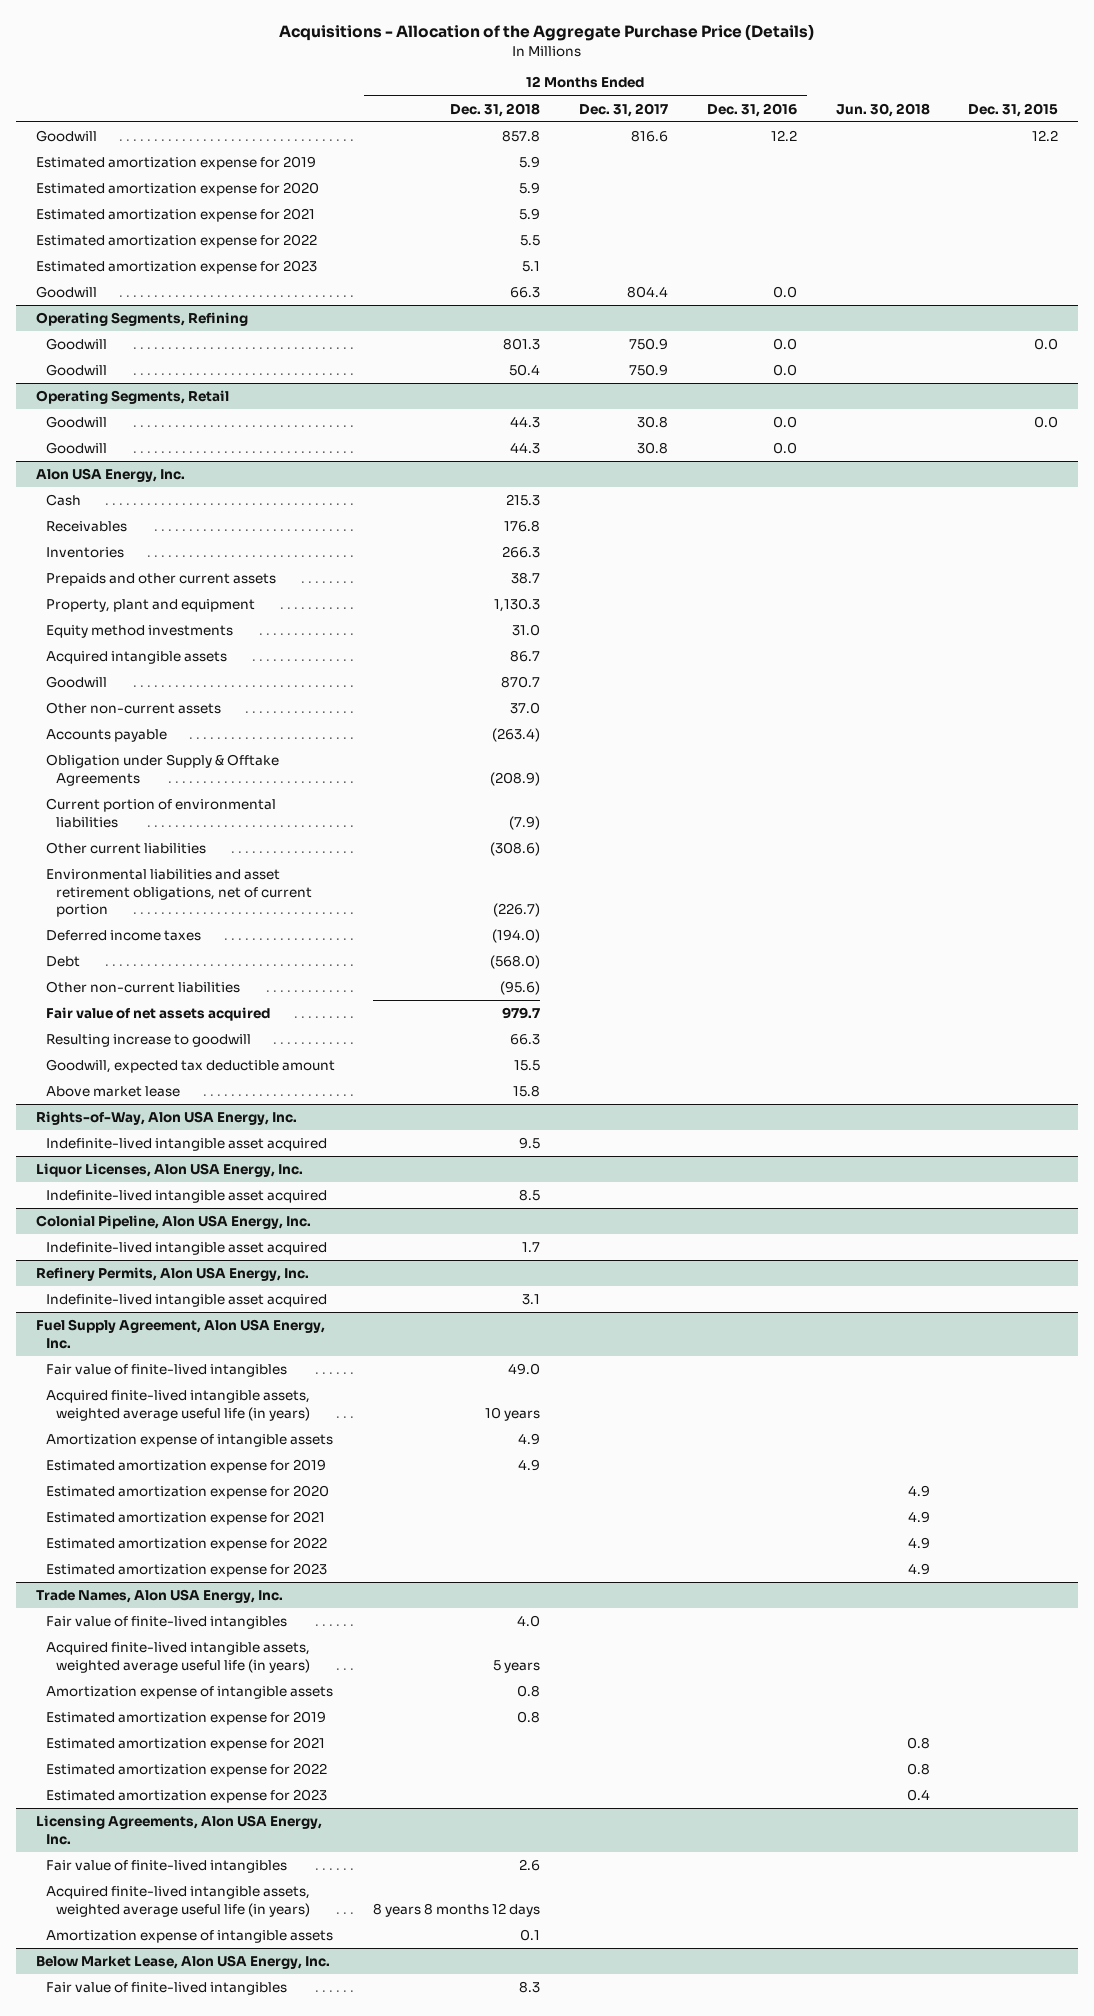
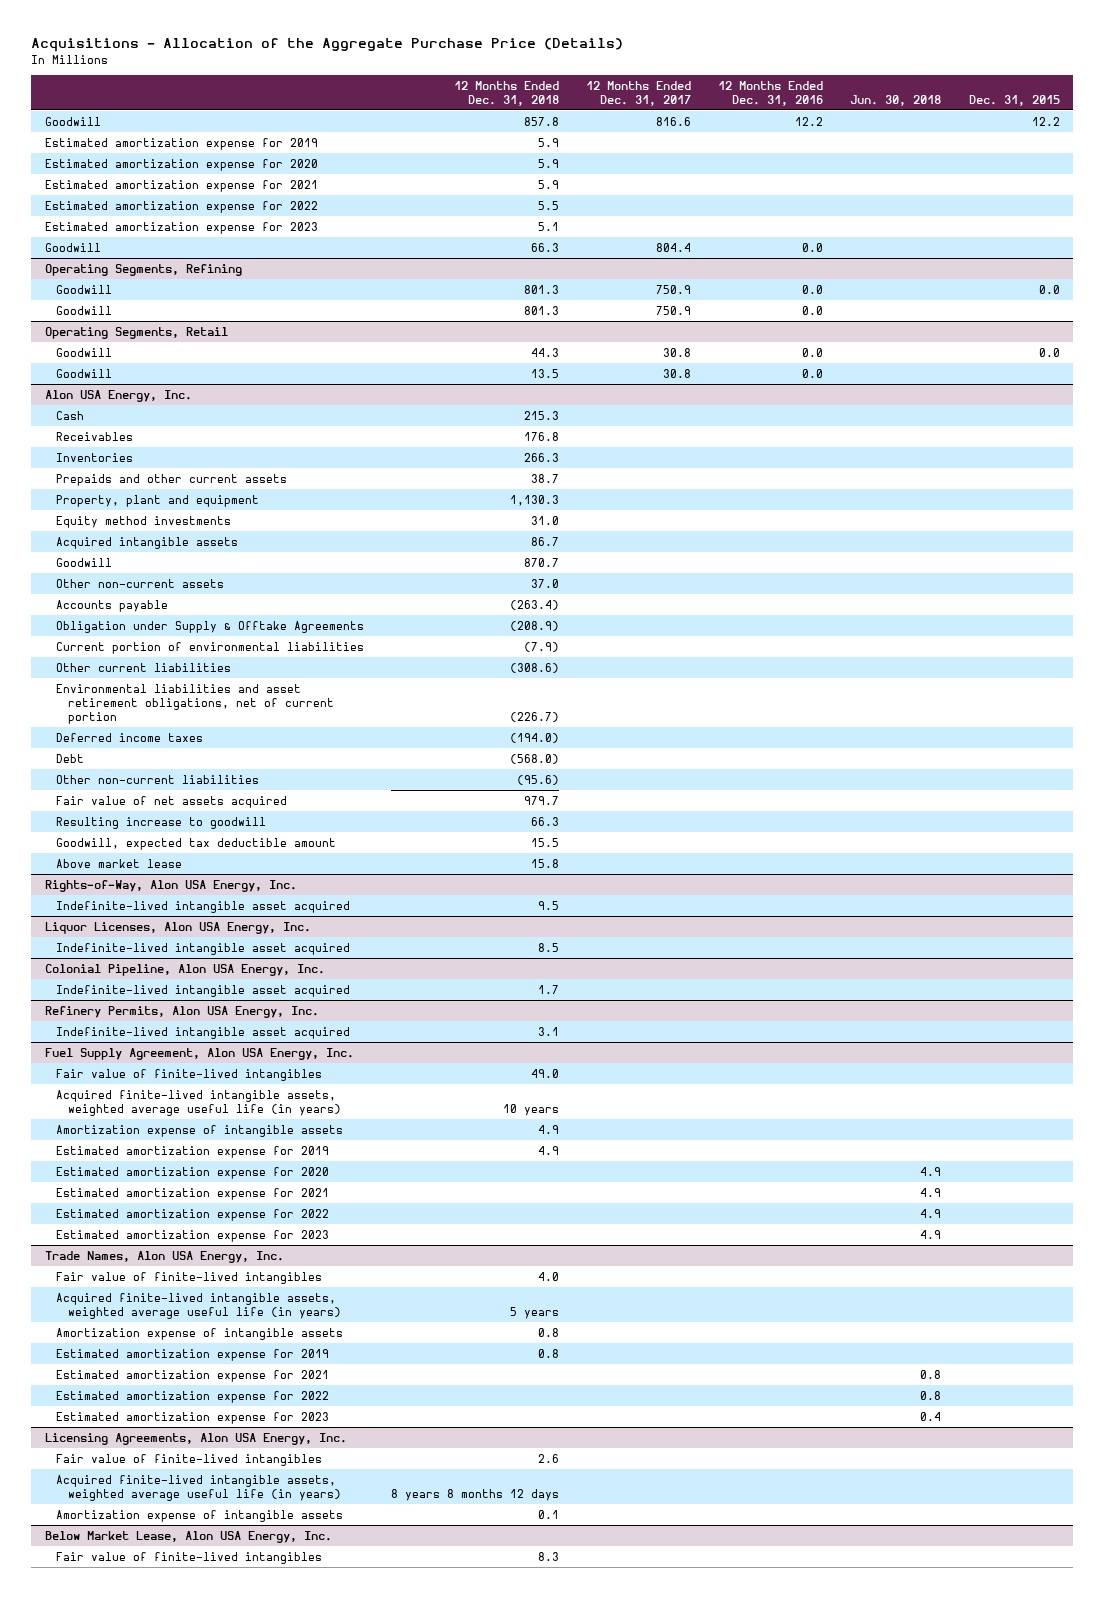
@ Operating Segments, Refining
- Goodwill | 50.4 | 750.9 | 0.0 | |
+ Goodwill | 801.3 | 750.9 | 0.0 | |
@ Operating Segments, Retail
- Goodwill | 44.3 | 30.8 | 0.0 | |
+ Goodwill | 13.5 | 30.8 | 0.0 | |

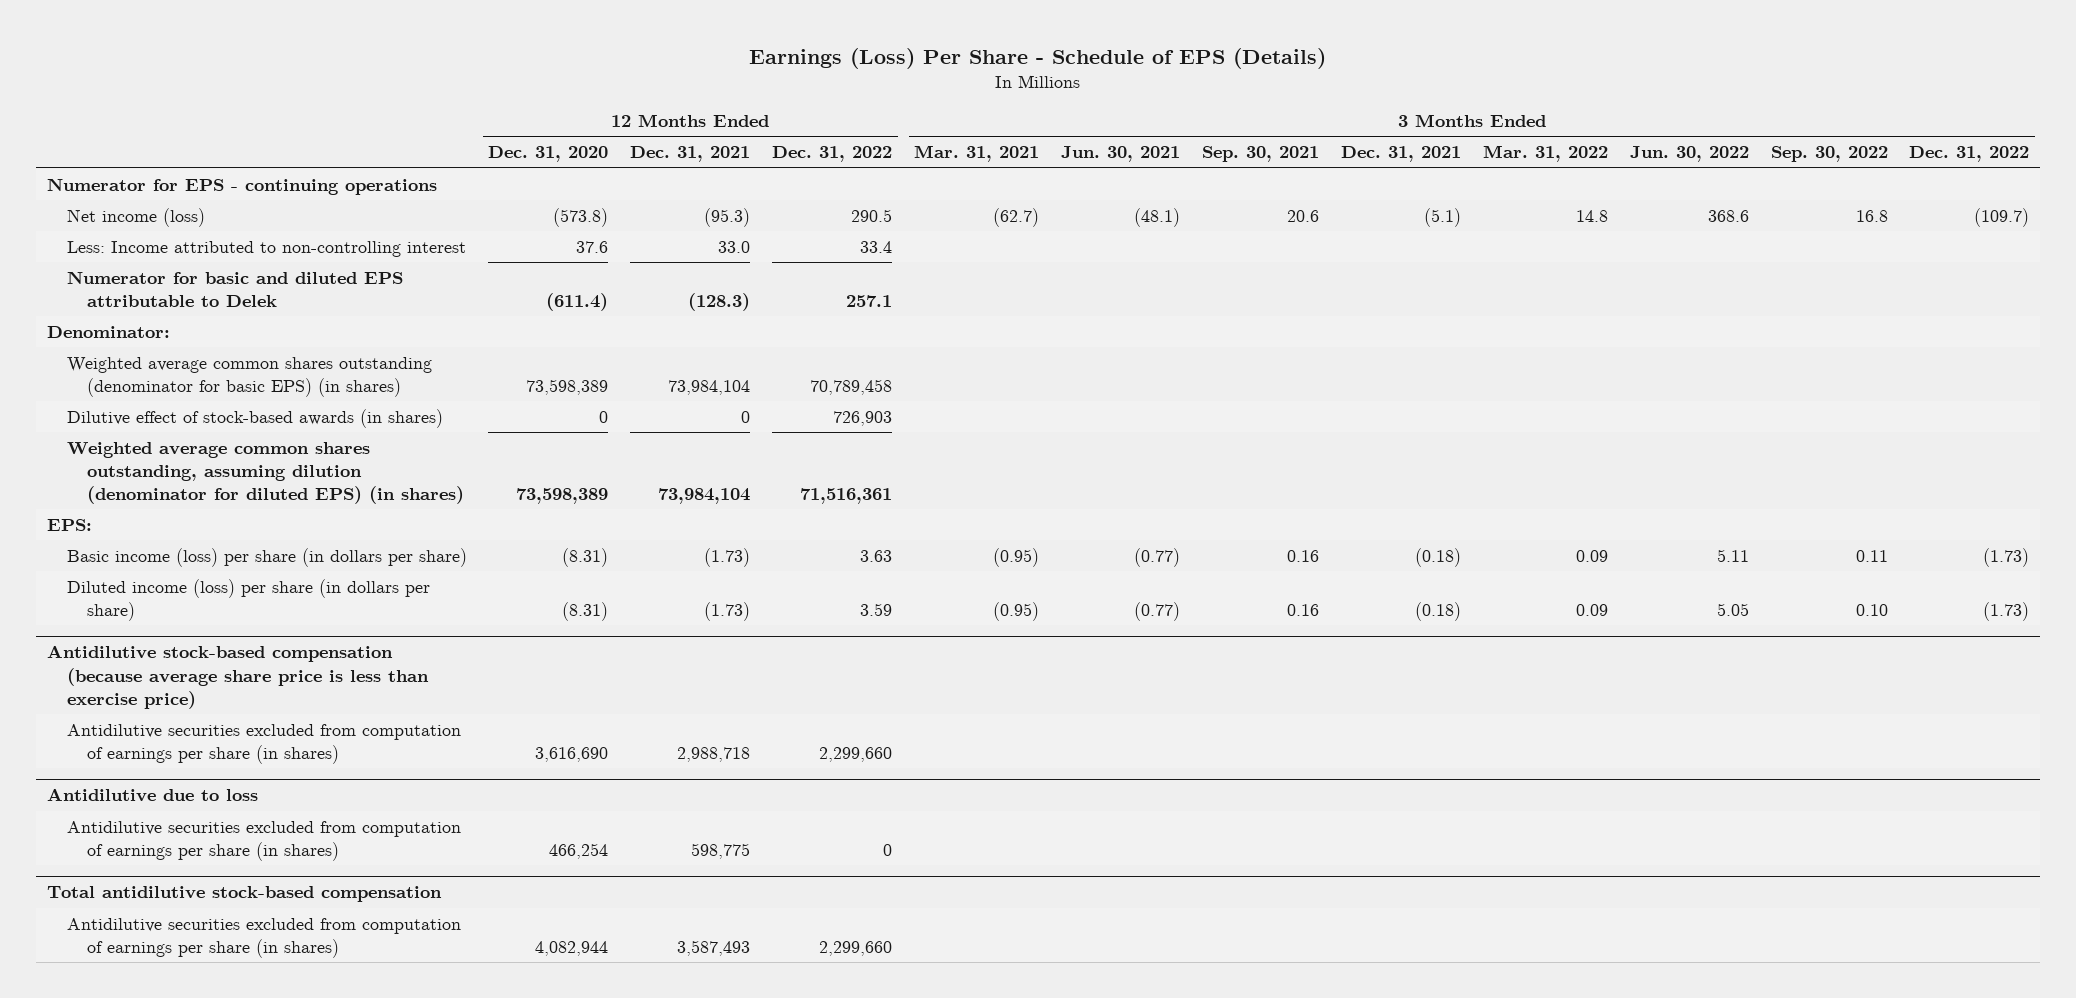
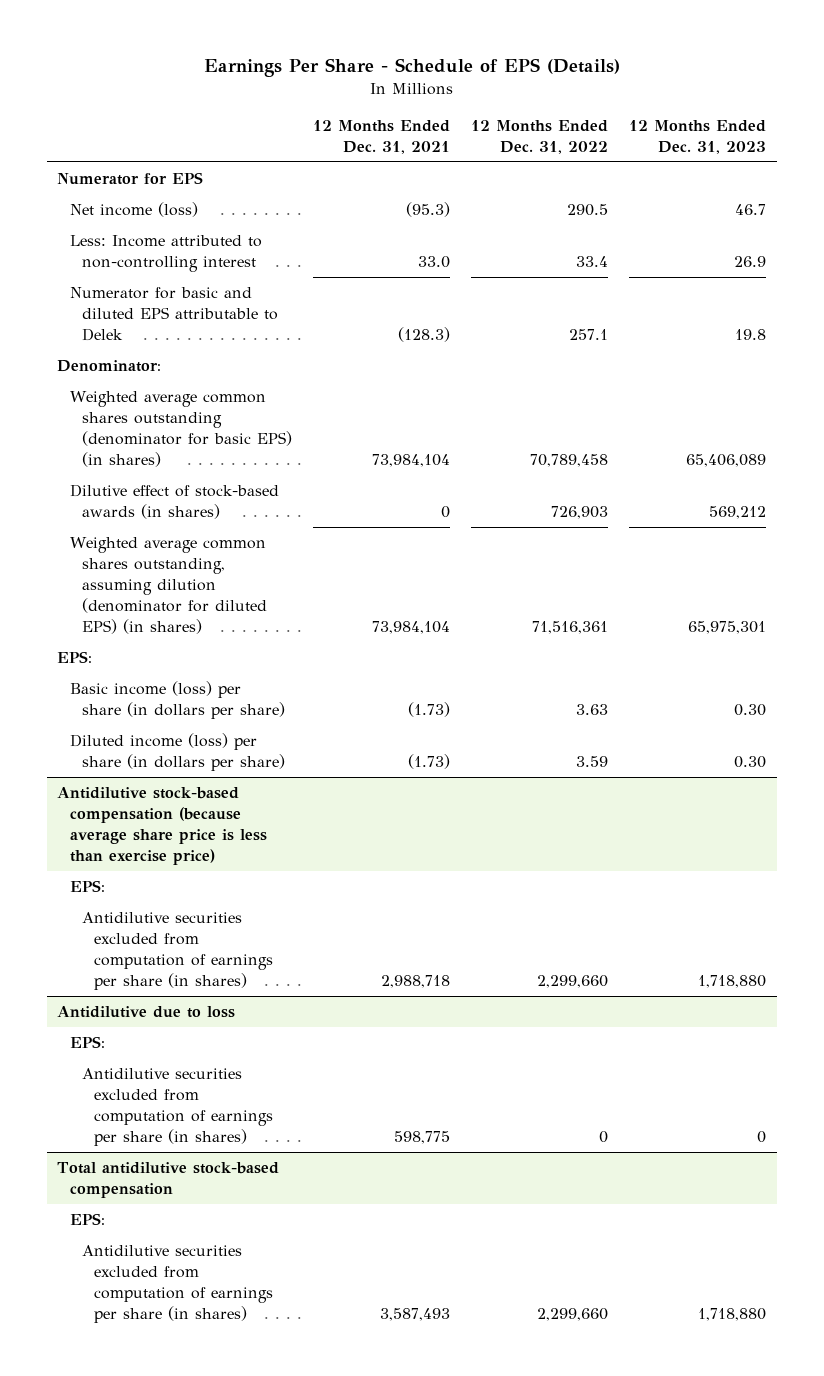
- Earnings (Loss) Per Share - Schedule of EPS (Details)
+ Earnings Per Share - Schedule of EPS (Details)
- | 12 Months Ended Dec. 31, 2020 | 12 Months Ended Dec. 31, 2021 | 12 Months Ended Dec. 31, 2022 | 3 Months Ended Mar. 31, 2021 | 3 Months Ended Jun. 30, 2021 | 3 Months Ended Sep. 30, 2021 | 3 Months Ended Dec. 31, 2021 | 3 Months Ended Mar. 31, 2022 | 3 Months Ended Jun. 30, 2022 | 3 Months Ended Sep. 30, 2022 | 3 Months Ended Dec. 31, 2022
+ | 12 Months Ended Dec. 31, 2021 | 12 Months Ended Dec. 31, 2022 | 12 Months Ended Dec. 31, 2023
- Numerator for EPS - continuing operations
+ Numerator for EPS
@ Antidilutive stock-based compensation (because average share price is less than exercise price)
+ EPS:
@ Antidilutive due to loss
+ EPS:
@ Total antidilutive stock-based compensation
+ EPS:

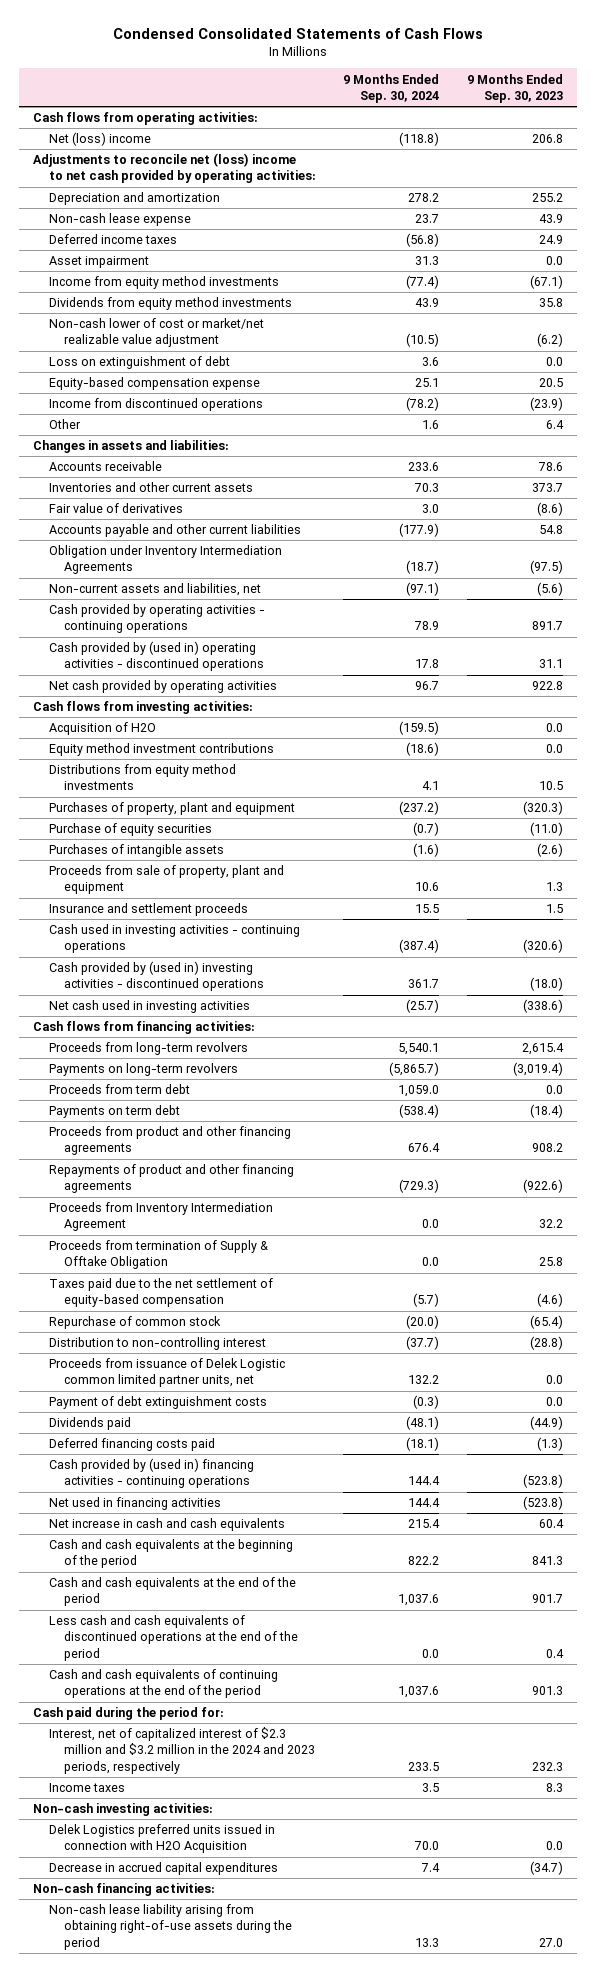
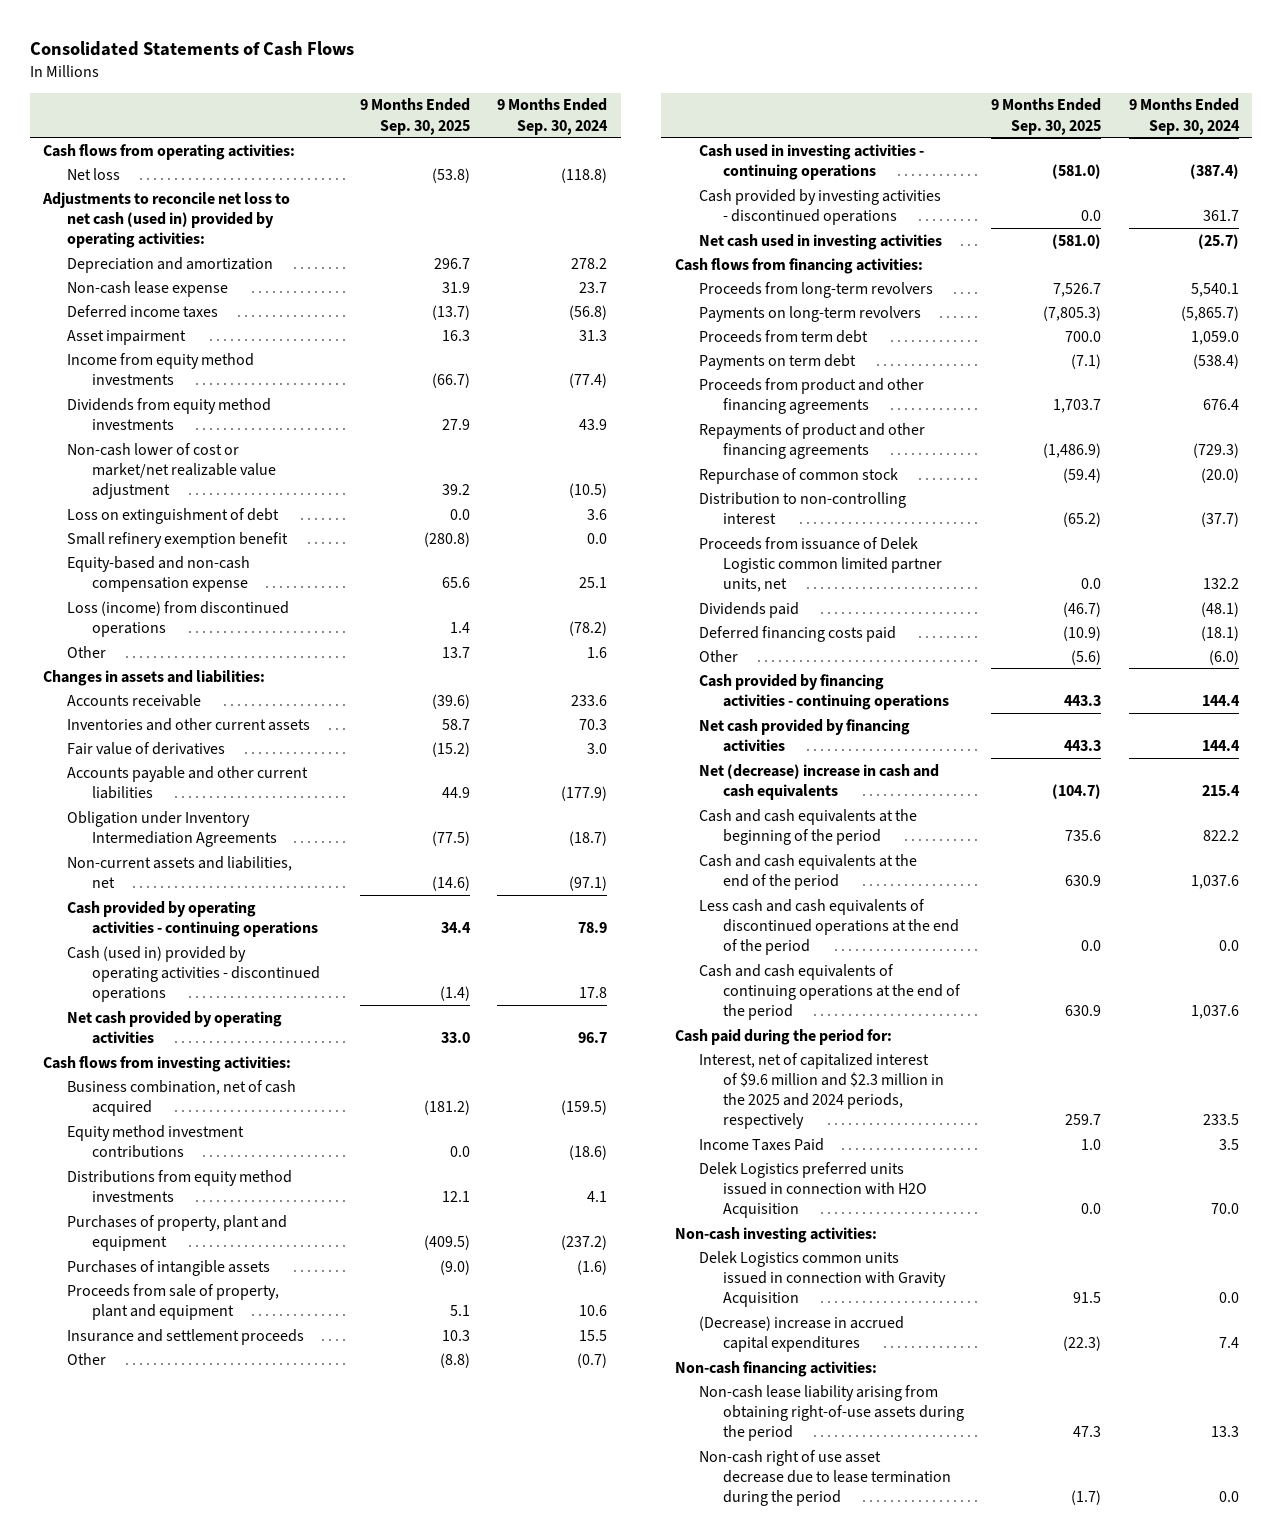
- Condensed Consolidated Statements of Cash Flows
+ Consolidated Statements of Cash Flows
- | 9 Months Ended Sep. 30, 2024 | 9 Months Ended Sep. 30, 2023
+ | 9 Months Ended Sep. 30, 2025 | 9 Months Ended Sep. 30, 2024
- Net (loss) income | (118.8) | 206.8
- Adjustments to reconcile net (loss) income to net cash provided by operating activities:
+ Net loss | (53.8) | (118.8)
+ Adjustments to reconcile net loss to net cash (used in) provided by operating activities:
- Equity-based compensation expense | 25.1 | 20.5
- Income from discontinued operations | (78.2) | (23.9)
+ Small refinery exemption benefit | (280.8) | 0.0
+ Equity-based and non-cash compensation expense | 65.6 | 25.1
+ Loss (income) from discontinued operations | 1.4 | (78.2)
- Cash provided by (used in) operating activities - discontinued operations | 17.8 | 31.1
+ Cash (used in) provided by operating activities - discontinued operations | (1.4) | 17.8
- Acquisition of H2O | (159.5) | 0.0
+ Business combination, net of cash acquired | (181.2) | (159.5)
- Purchase of equity securities | (0.7) | (11.0)
+ Other | (8.8) | (0.7)
- Cash provided by (used in) investing activities - discontinued operations | 361.7 | (18.0)
+ Cash provided by investing activities - discontinued operations | 0.0 | 361.7
- Proceeds from Inventory Intermediation Agreement | 0.0 | 32.2
- Proceeds from termination of Supply & Offtake Obligation | 0.0 | 25.8
- Taxes paid due to the net settlement of equity-based compensation | (5.7) | (4.6)
- Payment of debt extinguishment costs | (0.3) | 0.0
- Cash provided by (used in) financing activities - continuing operations | 144.4 | (523.8)
- Net used in financing activities | 144.4 | (523.8)
- Net increase in cash and cash equivalents | 215.4 | 60.4
+ Other | (5.6) | (6.0)
+ Cash provided by financing activities - continuing operations | 443.3 | 144.4
+ Net cash provided by financing activities | 443.3 | 144.4
+ Net (decrease) increase in cash and cash equivalents | (104.7) | 215.4
- Interest, net of capitalized interest of $2.3 million and $3.2 million in the 2024 and 2023 periods, respectively | 233.5 | 232.3
- Income taxes | 3.5 | 8.3
+ Interest, net of capitalized interest of $9.6 million and $2.3 million in the 2025 and 2024 periods, respectively | 259.7 | 233.5
+ Income Taxes Paid | 1.0 | 3.5
- Decrease in accrued capital expenditures | 7.4 | (34.7)
moved down: Non-cash investing activities:
+ Delek Logistics common units issued in connection with Gravity Acquisition | 91.5 | 0.0
+ (Decrease) increase in accrued capital expenditures | (22.3) | 7.4
+ Non-cash right of use asset decrease due to lease termination during the period | (1.7) | 0.0

